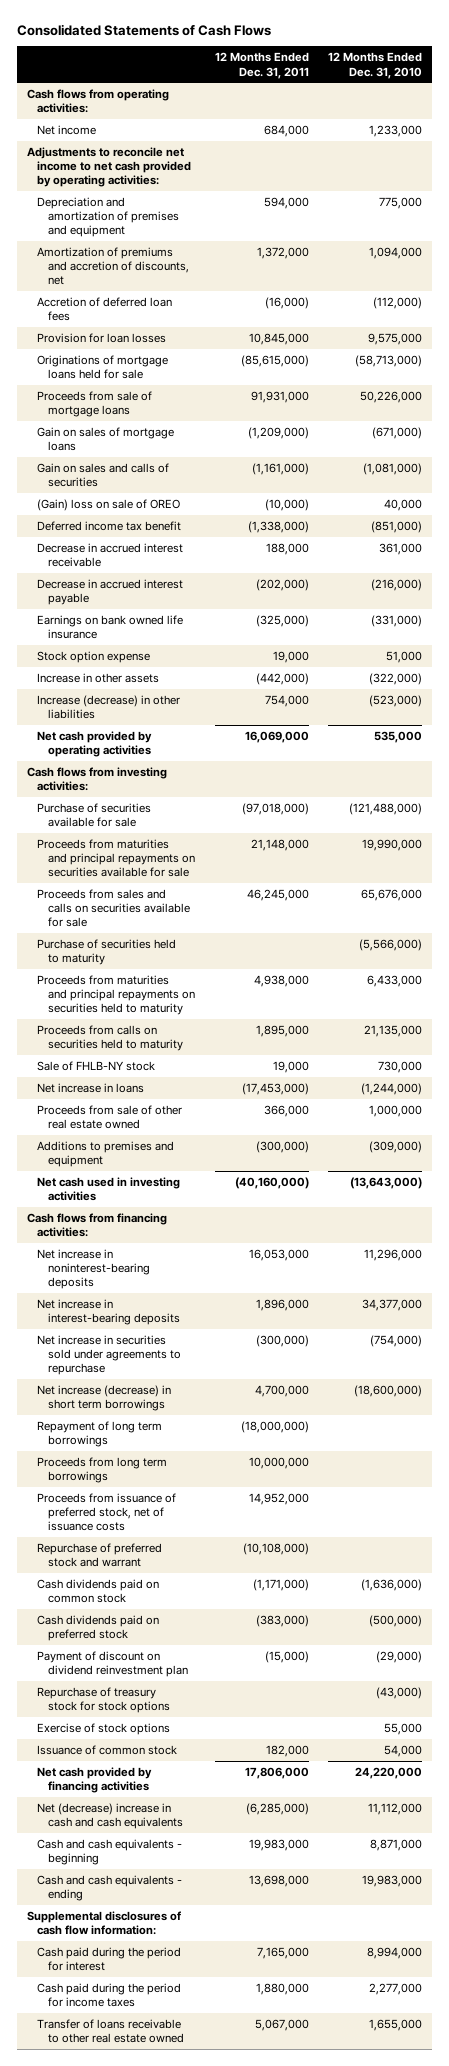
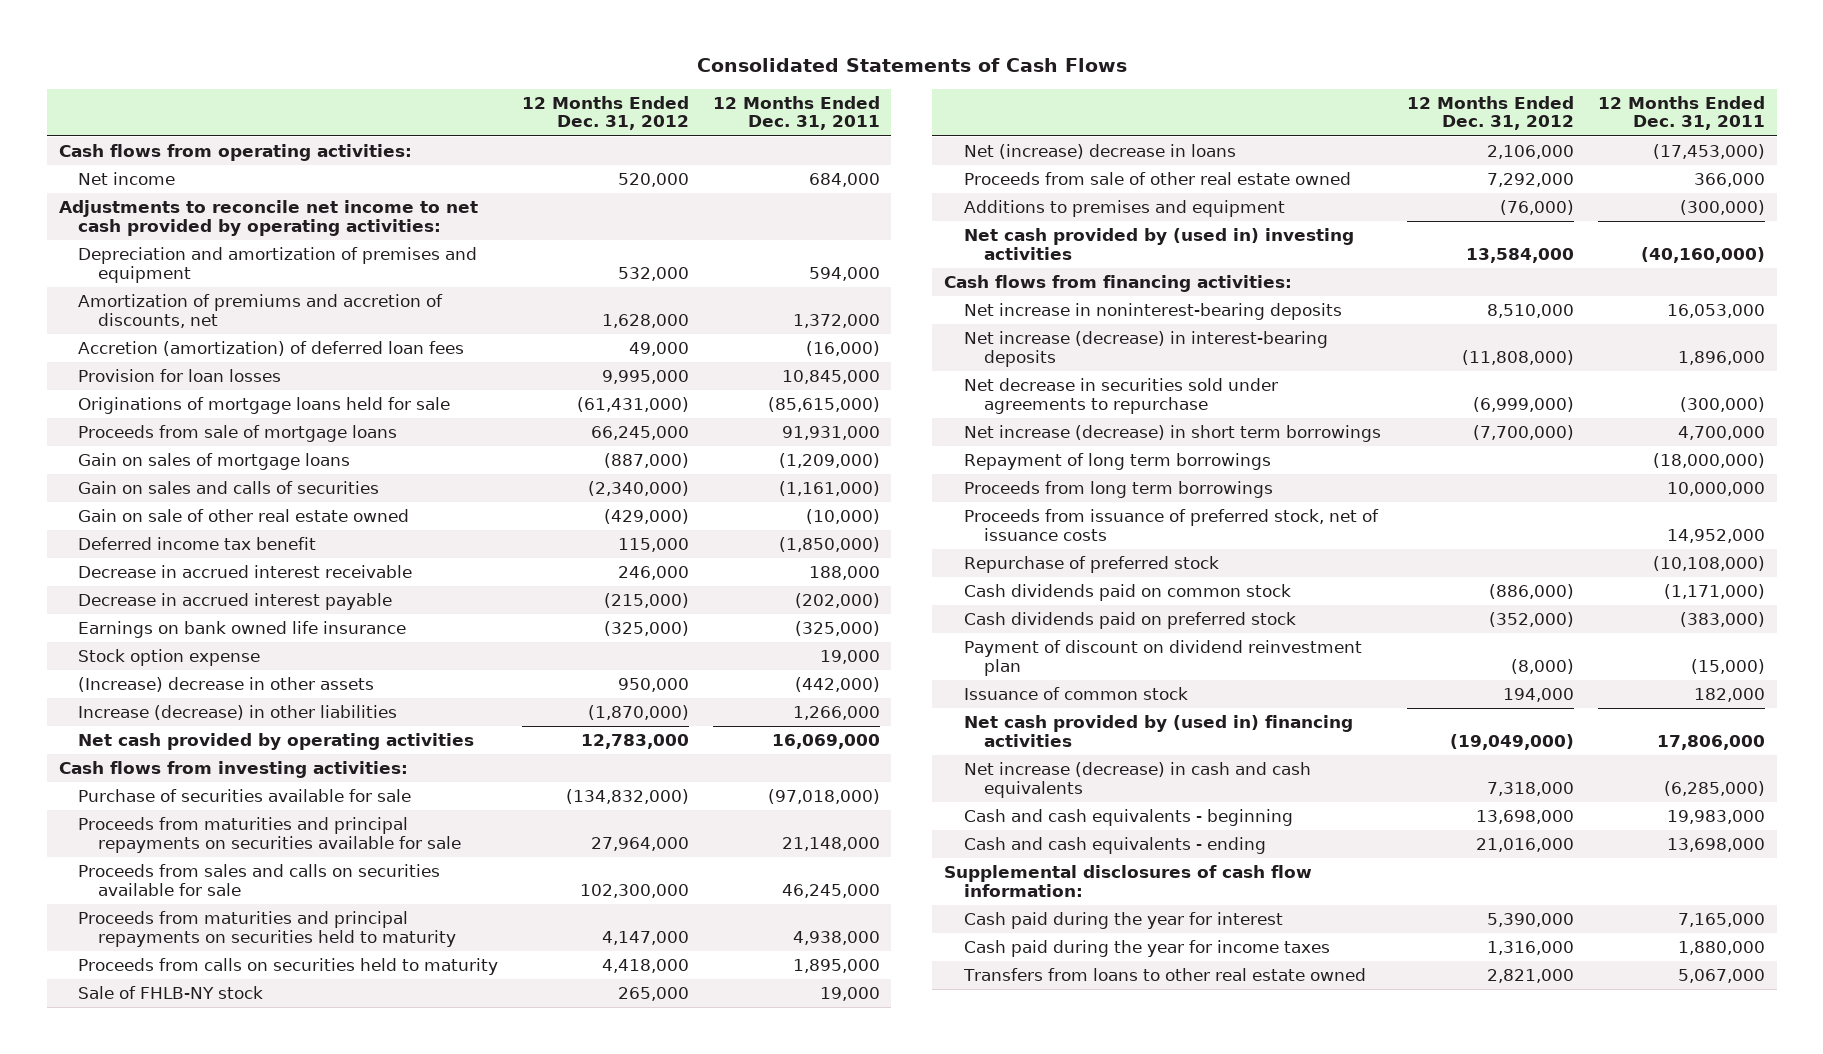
- | 12 Months Ended Dec. 31, 2011 | 12 Months Ended Dec. 31, 2010
+ | 12 Months Ended Dec. 31, 2012 | 12 Months Ended Dec. 31, 2011
- Accretion of deferred loan fees | (16,000) | (112,000)
+ Accretion (amortization) of deferred loan fees | 49,000 | (16,000)
- (Gain) loss on sale of OREO | (10,000) | 40,000
- Deferred income tax benefit | (1,338,000) | (851,000)
+ Gain on sale of other real estate owned | (429,000) | (10,000)
+ Deferred income tax benefit | 115,000 | (1,850,000)
- Increase in other assets | (442,000) | (322,000)
- Increase (decrease) in other liabilities | 754,000 | (523,000)
+ (Increase) decrease in other assets | 950,000 | (442,000)
+ Increase (decrease) in other liabilities | (1,870,000) | 1,266,000
- Purchase of securities held to maturity | | (5,566,000)
- Net increase in loans | (17,453,000) | (1,244,000)
+ Net (increase) decrease in loans | 2,106,000 | (17,453,000)
- Net cash used in investing activities | (40,160,000) | (13,643,000)
+ Net cash provided by (used in) investing activities | 13,584,000 | (40,160,000)
- Net increase in interest-bearing deposits | 1,896,000 | 34,377,000
- Net increase in securities sold under agreements to repurchase | (300,000) | (754,000)
+ Net increase (decrease) in interest-bearing deposits | (11,808,000) | 1,896,000
+ Net decrease in securities sold under agreements to repurchase | (6,999,000) | (300,000)
- Repurchase of preferred stock and warrant | (10,108,000) |
+ Repurchase of preferred stock | | (10,108,000)
- Repurchase of treasury stock for stock options | | (43,000)
- Exercise of stock options | | 55,000
- Net cash provided by financing activities | 17,806,000 | 24,220,000
- Net (decrease) increase in cash and cash equivalents | (6,285,000) | 11,112,000
+ Net cash provided by (used in) financing activities | (19,049,000) | 17,806,000
+ Net increase (decrease) in cash and cash equivalents | 7,318,000 | (6,285,000)
- Cash paid during the period for interest | 7,165,000 | 8,994,000
- Cash paid during the period for income taxes | 1,880,000 | 2,277,000
- Transfer of loans receivable to other real estate owned | 5,067,000 | 1,655,000
+ Cash paid during the year for interest | 5,390,000 | 7,165,000
+ Cash paid during the year for income taxes | 1,316,000 | 1,880,000
+ Transfers from loans to other real estate owned | 2,821,000 | 5,067,000

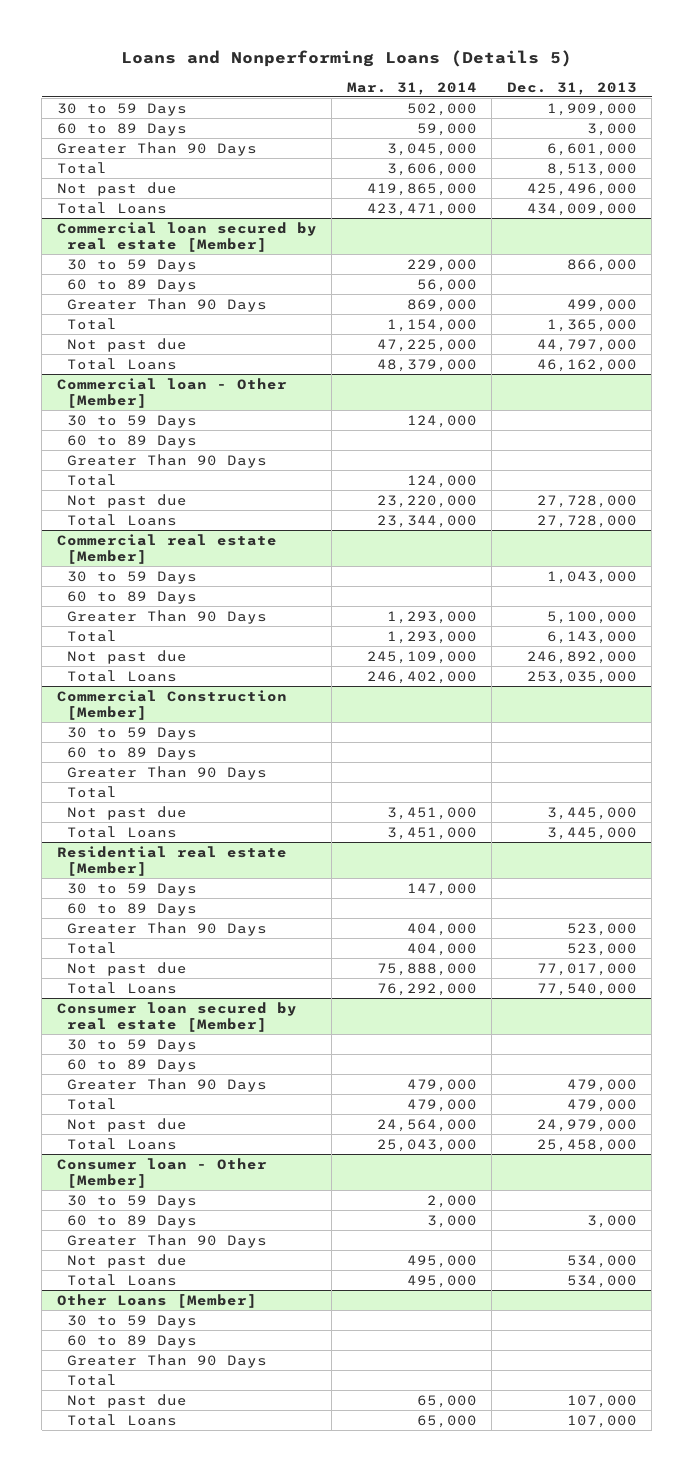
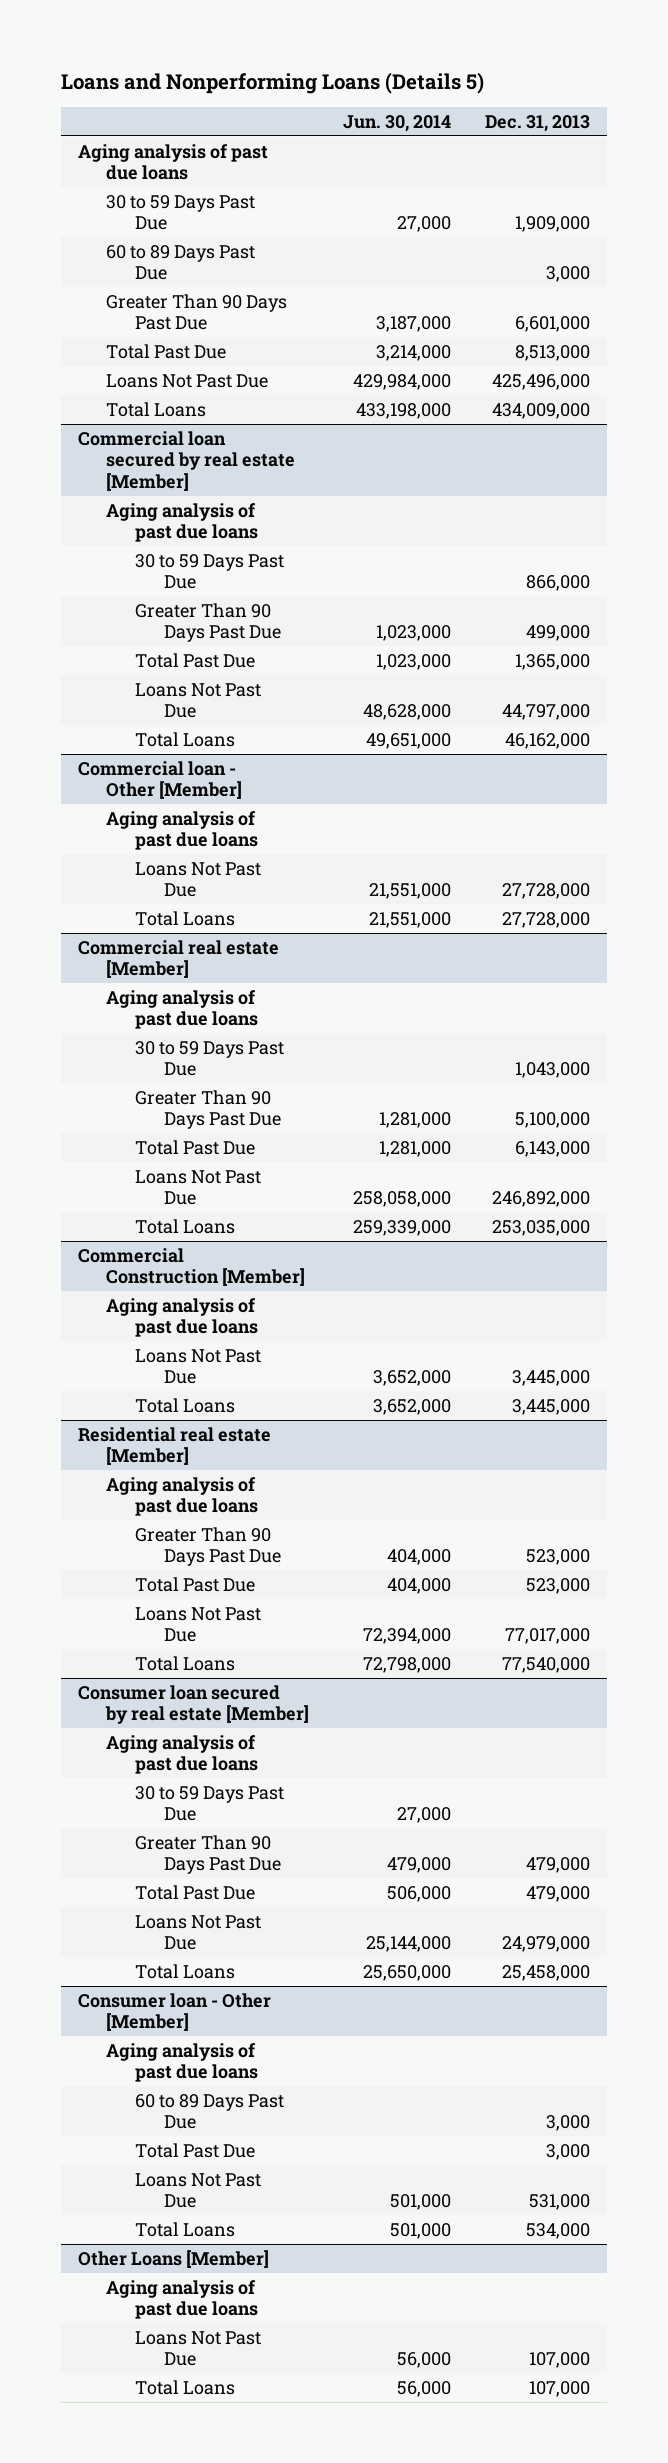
- | Mar. 31, 2014 | Dec. 31, 2013
+ | Jun. 30, 2014 | Dec. 31, 2013
- 30 to 59 Days | 502,000 | 1,909,000
- 60 to 89 Days | 59,000 | 3,000
- Greater Than 90 Days | 3,045,000 | 6,601,000
- Total | 3,606,000 | 8,513,000
- Not past due | 419,865,000 | 425,496,000
+ Aging analysis of past due loans
+ 30 to 59 Days Past Due | 27,000 | 1,909,000
+ 60 to 89 Days Past Due | | 3,000
+ Greater Than 90 Days Past Due | 3,187,000 | 6,601,000
+ Total Past Due | 3,214,000 | 8,513,000
+ Loans Not Past Due | 429,984,000 | 425,496,000
@ Commercial loan secured by real estate [Member]
- 30 to 59 Days | 229,000 | 866,000
- 60 to 89 Days | 56,000 |
- Greater Than 90 Days | 869,000 | 499,000
- Total | 1,154,000 | 1,365,000
- Not past due | 47,225,000 | 44,797,000
+ Aging analysis of past due loans
+ 30 to 59 Days Past Due | | 866,000
+ Greater Than 90 Days Past Due | 1,023,000 | 499,000
+ Total Past Due | 1,023,000 | 1,365,000
+ Loans Not Past Due | 48,628,000 | 44,797,000
@ Commercial loan - Other [Member]
- 30 to 59 Days | 124,000 |
- 60 to 89 Days
- Greater Than 90 Days
- Total | 124,000 |
- Not past due | 23,220,000 | 27,728,000
+ Aging analysis of past due loans
+ Loans Not Past Due | 21,551,000 | 27,728,000
@ Commercial real estate [Member]
- 30 to 59 Days | | 1,043,000
- 60 to 89 Days
- Greater Than 90 Days | 1,293,000 | 5,100,000
- Total | 1,293,000 | 6,143,000
- Not past due | 245,109,000 | 246,892,000
+ Aging analysis of past due loans
+ 30 to 59 Days Past Due | | 1,043,000
+ Greater Than 90 Days Past Due | 1,281,000 | 5,100,000
+ Total Past Due | 1,281,000 | 6,143,000
+ Loans Not Past Due | 258,058,000 | 246,892,000
@ Commercial Construction [Member]
- 30 to 59 Days
- 60 to 89 Days
- Greater Than 90 Days
- Total
- Not past due | 3,451,000 | 3,445,000
+ Aging analysis of past due loans
+ Loans Not Past Due | 3,652,000 | 3,445,000
@ Residential real estate [Member]
- 30 to 59 Days | 147,000 |
- 60 to 89 Days
- Greater Than 90 Days | 404,000 | 523,000
- Total | 404,000 | 523,000
- Not past due | 75,888,000 | 77,017,000
+ Aging analysis of past due loans
+ Greater Than 90 Days Past Due | 404,000 | 523,000
+ Total Past Due | 404,000 | 523,000
+ Loans Not Past Due | 72,394,000 | 77,017,000
@ Consumer loan secured by real estate [Member]
- 30 to 59 Days
- 60 to 89 Days
- Greater Than 90 Days | 479,000 | 479,000
- Total | 479,000 | 479,000
- Not past due | 24,564,000 | 24,979,000
+ Aging analysis of past due loans
+ 30 to 59 Days Past Due | 27,000 |
+ Greater Than 90 Days Past Due | 479,000 | 479,000
+ Total Past Due | 506,000 | 479,000
+ Loans Not Past Due | 25,144,000 | 24,979,000
@ Consumer loan - Other [Member]
- 30 to 59 Days | 2,000 |
- 60 to 89 Days | 3,000 | 3,000
- Greater Than 90 Days
- Not past due | 495,000 | 534,000
+ Aging analysis of past due loans
+ 60 to 89 Days Past Due | | 3,000
+ Total Past Due | | 3,000
+ Loans Not Past Due | 501,000 | 531,000
@ Other Loans [Member]
- 30 to 59 Days
- 60 to 89 Days
- Greater Than 90 Days
- Total
- Not past due | 65,000 | 107,000
+ Aging analysis of past due loans
+ Loans Not Past Due | 56,000 | 107,000

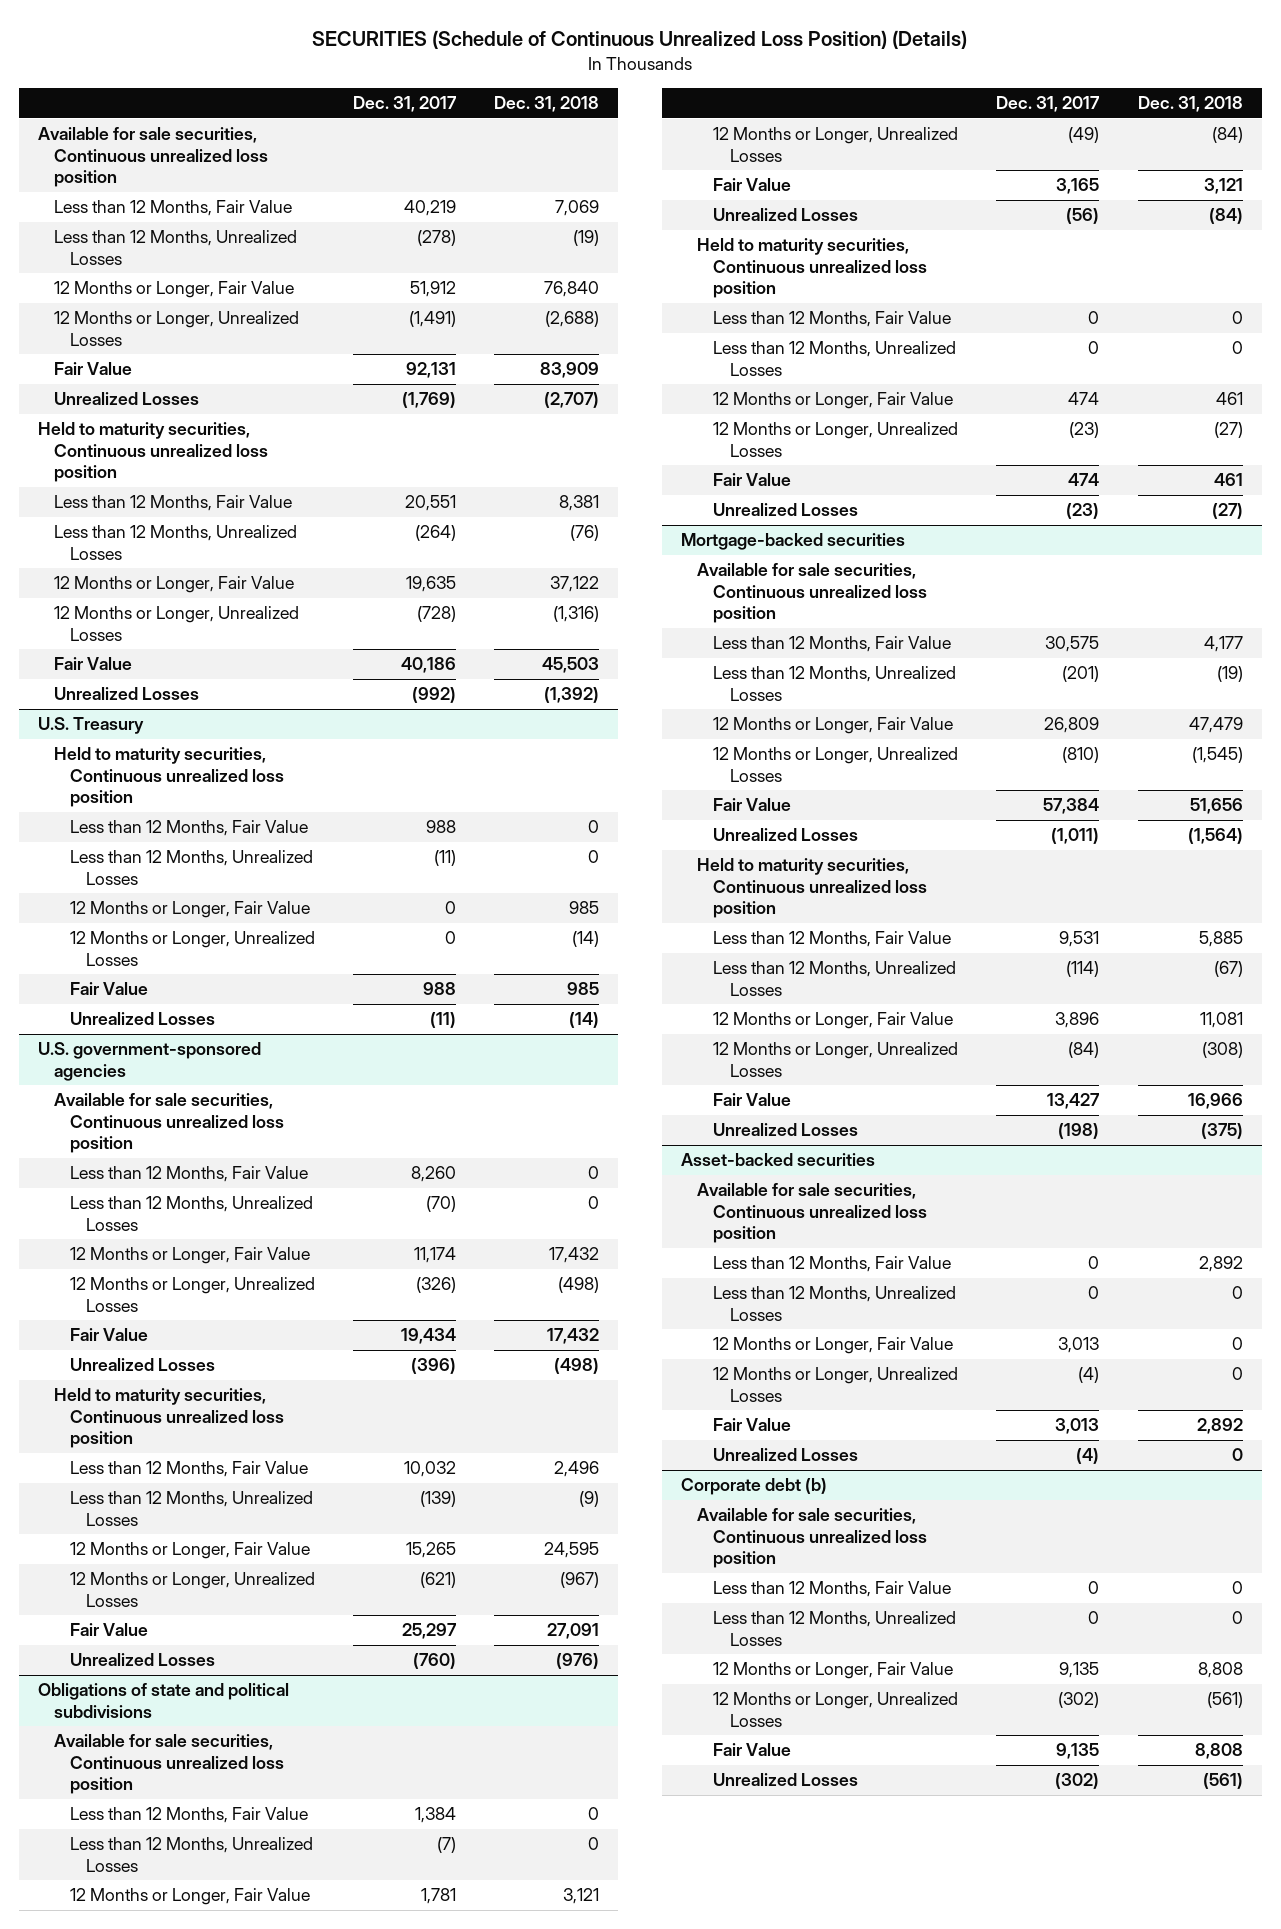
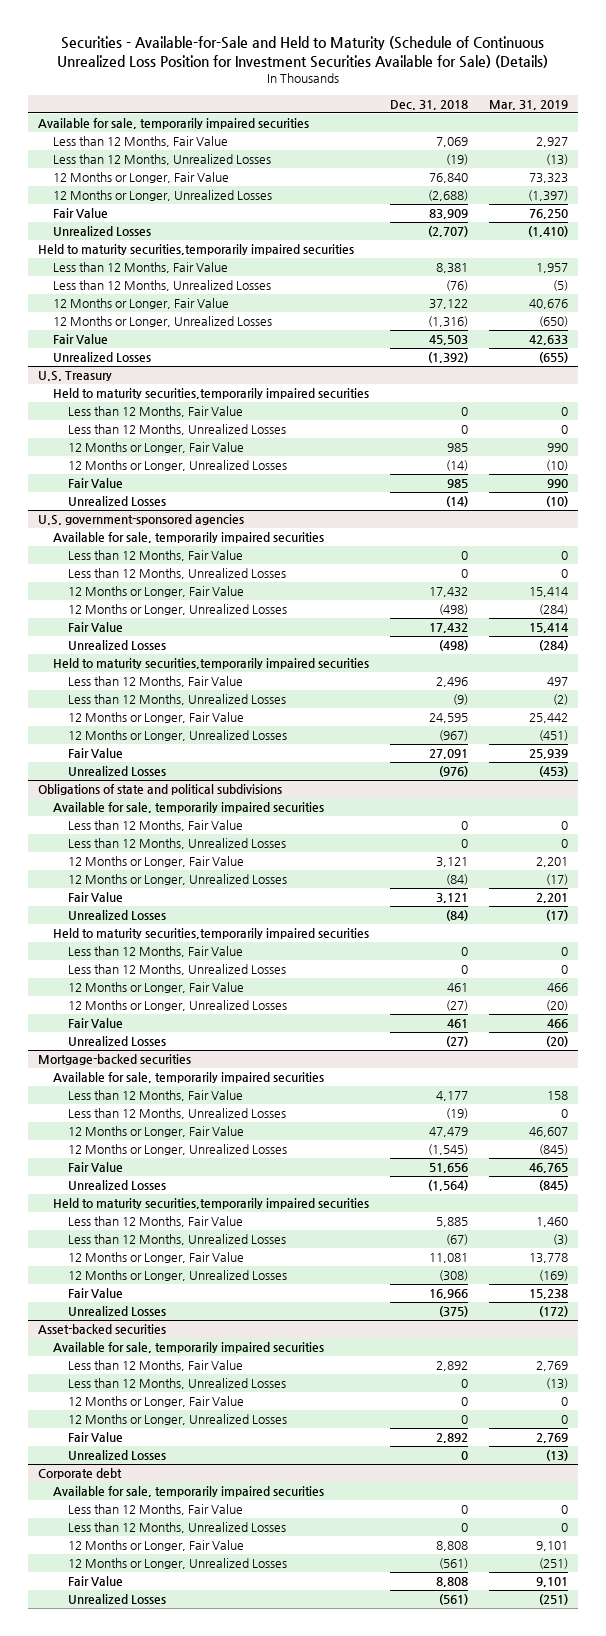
- SECURITIES (Schedule of Continuous Unrealized Loss Position) (Details)
+ Securities - Available-for-Sale and Held to Maturity (Schedule of Continuous Unrealized Loss Position for Investment Securities Available for Sale) (Details)
- | Dec. 31, 2017 | Dec. 31, 2018
+ | Dec. 31, 2018 | Mar. 31, 2019
- Available for sale securities, Continuous unrealized loss position
+ Available for sale, temporarily impaired securities
- Held to maturity securities, Continuous unrealized loss position
+ Held to maturity securities,temporarily impaired securities
@ U.S. Treasury
- Held to maturity securities, Continuous unrealized loss position
+ Held to maturity securities,temporarily impaired securities
@ U.S. government-sponsored agencies
- Available for sale securities, Continuous unrealized loss position
+ Available for sale, temporarily impaired securities
- Held to maturity securities, Continuous unrealized loss position
+ Held to maturity securities,temporarily impaired securities
@ Obligations of state and political subdivisions
- Available for sale securities, Continuous unrealized loss position
+ Available for sale, temporarily impaired securities
- Held to maturity securities, Continuous unrealized loss position
+ Held to maturity securities,temporarily impaired securities
@ Mortgage-backed securities
- Available for sale securities, Continuous unrealized loss position
+ Available for sale, temporarily impaired securities
- Held to maturity securities, Continuous unrealized loss position
+ Held to maturity securities,temporarily impaired securities
@ Asset-backed securities
- Available for sale securities, Continuous unrealized loss position
+ Available for sale, temporarily impaired securities
- Corporate debt (b)
- Available for sale securities, Continuous unrealized loss position
+ Corporate debt
+ Available for sale, temporarily impaired securities

